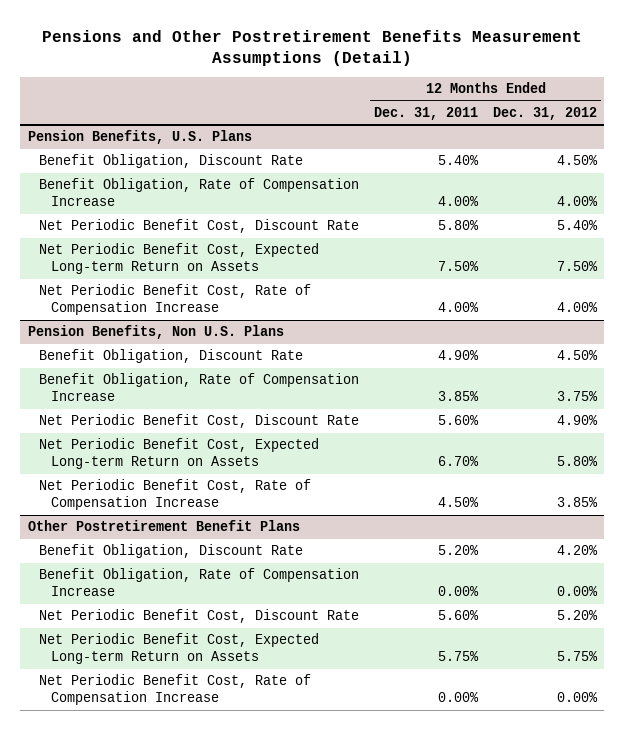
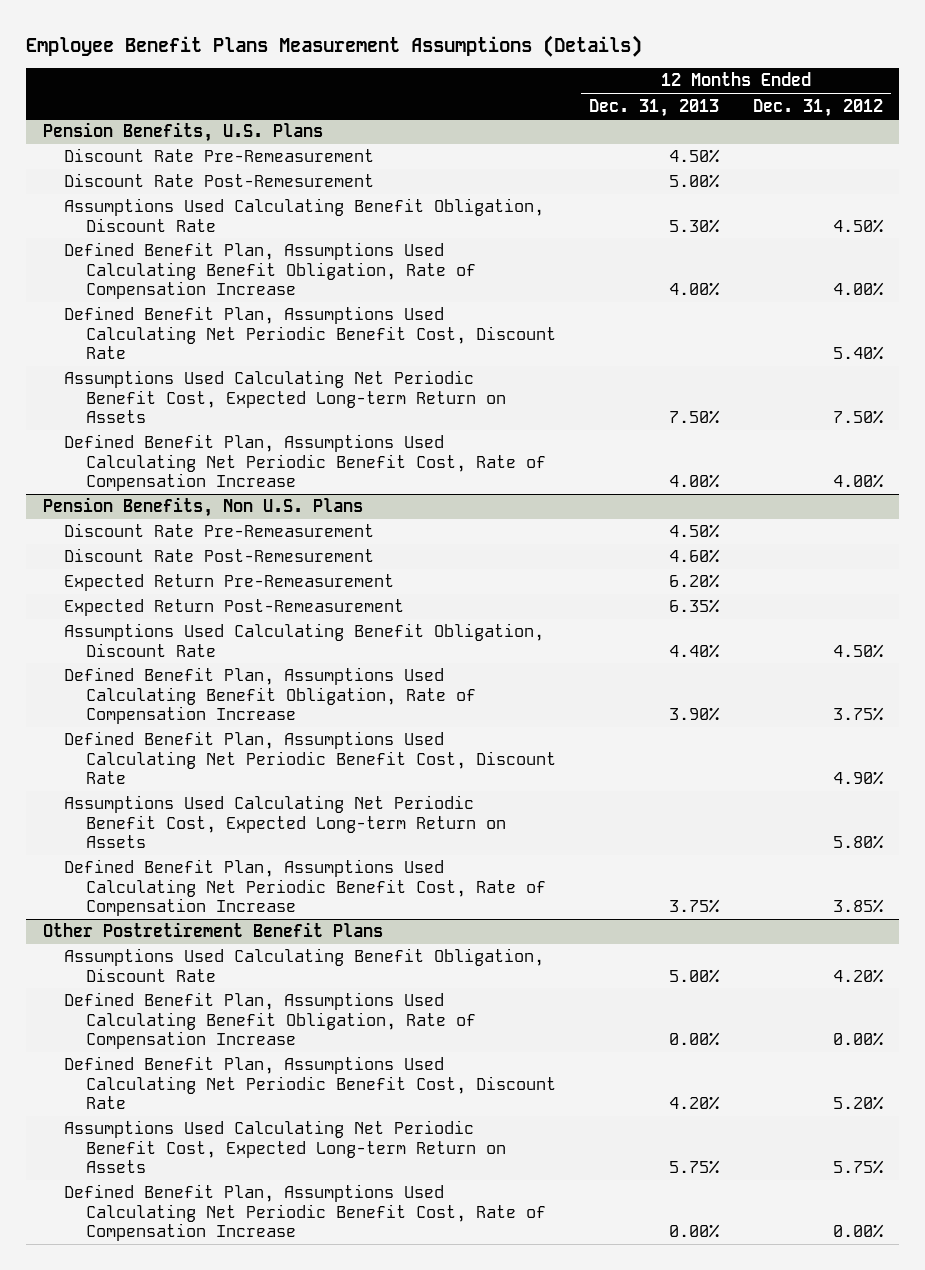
- Pensions and Other Postretirement Benefits Measurement Assumptions (Detail)
+ Employee Benefit Plans Measurement Assumptions (Details)
- | 12 Months Ended Dec. 31, 2011 | 12 Months Ended Dec. 31, 2012
+ | 12 Months Ended Dec. 31, 2013 | 12 Months Ended Dec. 31, 2012
@ Pension Benefits, U.S. Plans
- Benefit Obligation, Discount Rate | 5.40% | 4.50%
- Benefit Obligation, Rate of Compensation Increase | 4.00% | 4.00%
- Net Periodic Benefit Cost, Discount Rate | 5.80% | 5.40%
- Net Periodic Benefit Cost, Expected Long-term Return on Assets | 7.50% | 7.50%
- Net Periodic Benefit Cost, Rate of Compensation Increase | 4.00% | 4.00%
+ Discount Rate Pre-Remeasurement | 4.50% |
+ Discount Rate Post-Remesurement | 5.00% |
+ Assumptions Used Calculating Benefit Obligation, Discount Rate | 5.30% | 4.50%
+ Defined Benefit Plan, Assumptions Used Calculating Benefit Obligation, Rate of Compensation Increase | 4.00% | 4.00%
+ Defined Benefit Plan, Assumptions Used Calculating Net Periodic Benefit Cost, Discount Rate | | 5.40%
+ Assumptions Used Calculating Net Periodic Benefit Cost, Expected Long-term Return on Assets | 7.50% | 7.50%
+ Defined Benefit Plan, Assumptions Used Calculating Net Periodic Benefit Cost, Rate of Compensation Increase | 4.00% | 4.00%
@ Pension Benefits, Non U.S. Plans
- Benefit Obligation, Discount Rate | 4.90% | 4.50%
- Benefit Obligation, Rate of Compensation Increase | 3.85% | 3.75%
- Net Periodic Benefit Cost, Discount Rate | 5.60% | 4.90%
- Net Periodic Benefit Cost, Expected Long-term Return on Assets | 6.70% | 5.80%
- Net Periodic Benefit Cost, Rate of Compensation Increase | 4.50% | 3.85%
+ Discount Rate Pre-Remeasurement | 4.50% |
+ Discount Rate Post-Remesurement | 4.60% |
+ Expected Return Pre-Remeasurement | 6.20% |
+ Expected Return Post-Remeasurement | 6.35% |
+ Assumptions Used Calculating Benefit Obligation, Discount Rate | 4.40% | 4.50%
+ Defined Benefit Plan, Assumptions Used Calculating Benefit Obligation, Rate of Compensation Increase | 3.90% | 3.75%
+ Defined Benefit Plan, Assumptions Used Calculating Net Periodic Benefit Cost, Discount Rate | | 4.90%
+ Assumptions Used Calculating Net Periodic Benefit Cost, Expected Long-term Return on Assets | | 5.80%
+ Defined Benefit Plan, Assumptions Used Calculating Net Periodic Benefit Cost, Rate of Compensation Increase | 3.75% | 3.85%
@ Other Postretirement Benefit Plans
- Benefit Obligation, Discount Rate | 5.20% | 4.20%
- Benefit Obligation, Rate of Compensation Increase | 0.00% | 0.00%
- Net Periodic Benefit Cost, Discount Rate | 5.60% | 5.20%
- Net Periodic Benefit Cost, Expected Long-term Return on Assets | 5.75% | 5.75%
- Net Periodic Benefit Cost, Rate of Compensation Increase | 0.00% | 0.00%
+ Assumptions Used Calculating Benefit Obligation, Discount Rate | 5.00% | 4.20%
+ Defined Benefit Plan, Assumptions Used Calculating Benefit Obligation, Rate of Compensation Increase | 0.00% | 0.00%
+ Defined Benefit Plan, Assumptions Used Calculating Net Periodic Benefit Cost, Discount Rate | 4.20% | 5.20%
+ Assumptions Used Calculating Net Periodic Benefit Cost, Expected Long-term Return on Assets | 5.75% | 5.75%
+ Defined Benefit Plan, Assumptions Used Calculating Net Periodic Benefit Cost, Rate of Compensation Increase | 0.00% | 0.00%

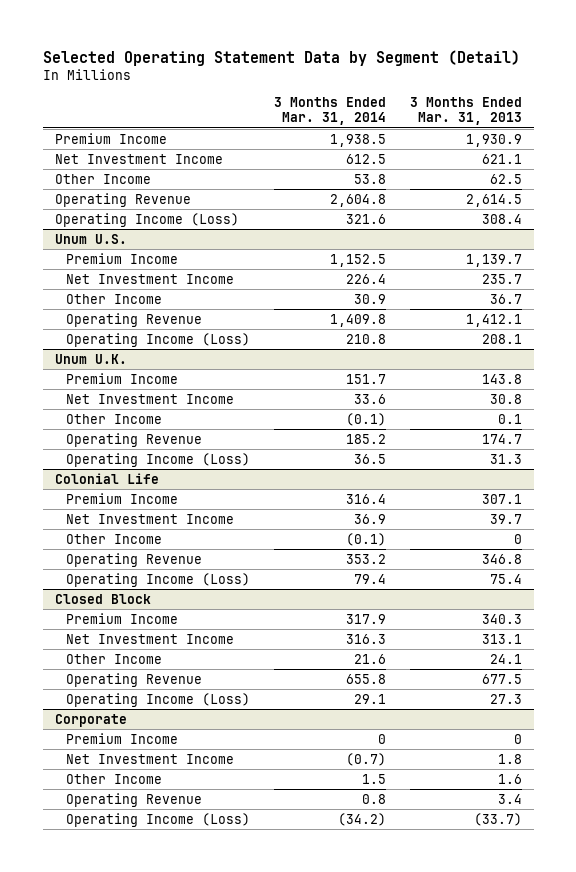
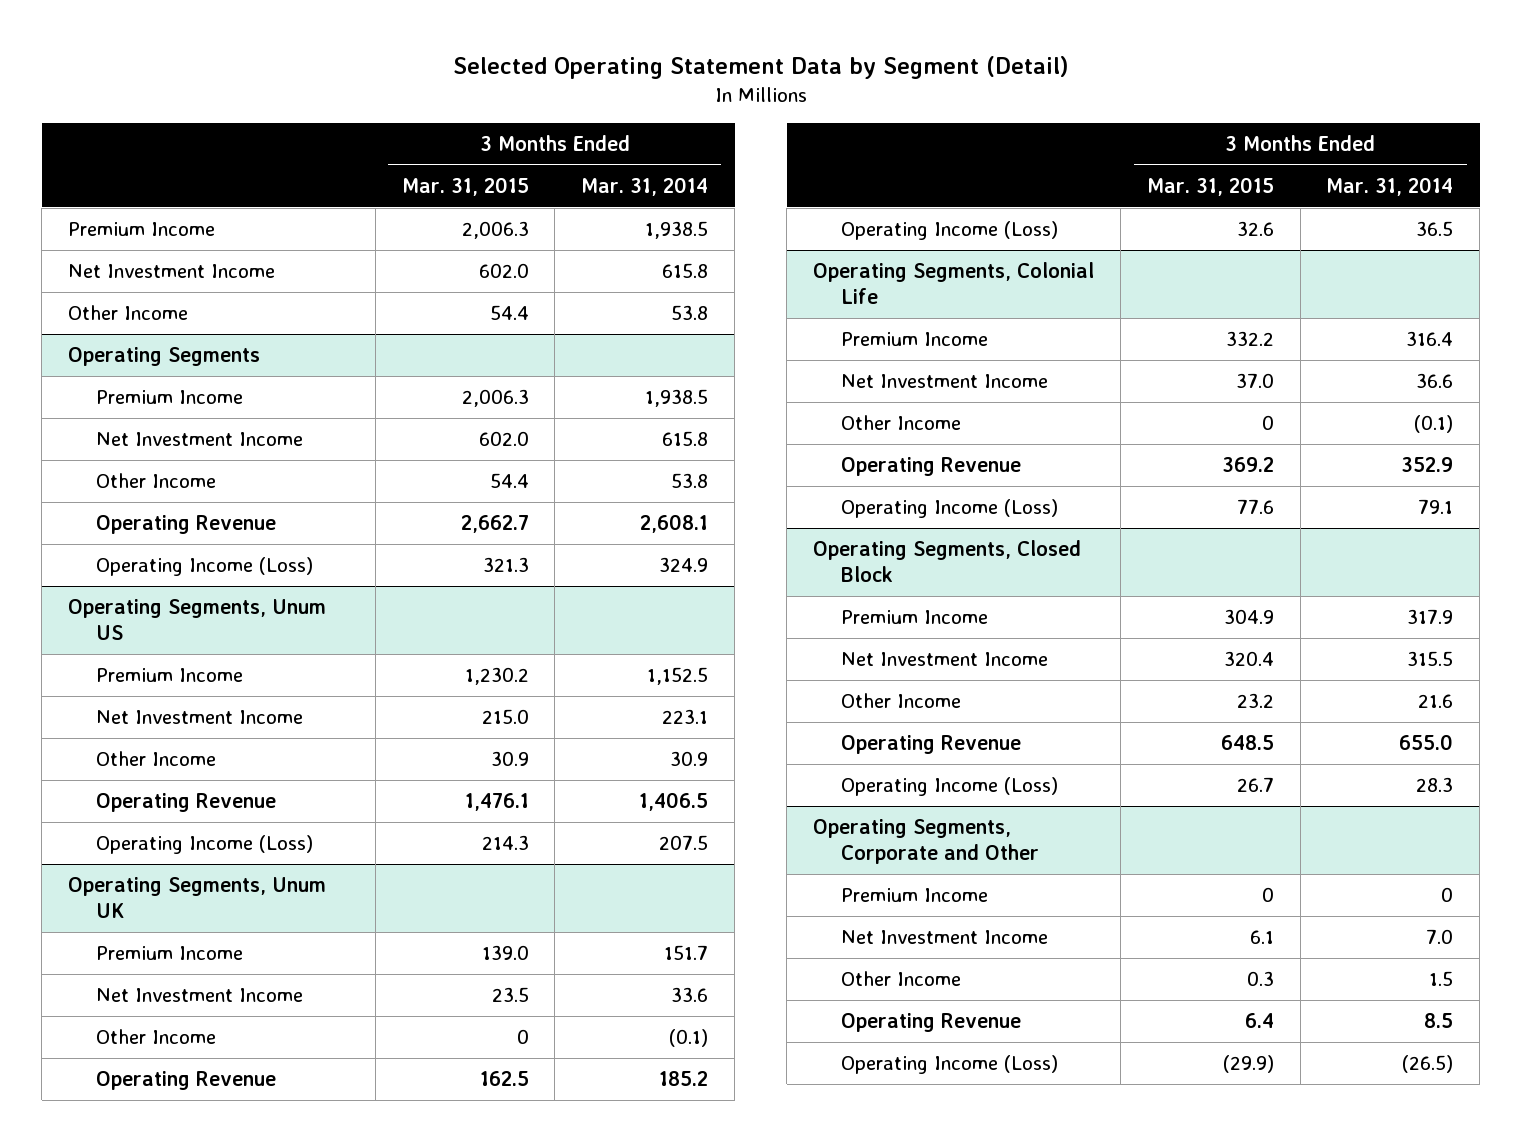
- | 3 Months Ended Mar. 31, 2014 | 3 Months Ended Mar. 31, 2013
+ | 3 Months Ended Mar. 31, 2015 | 3 Months Ended Mar. 31, 2014
- Net Investment Income | 612.5 | 621.1
+ Net Investment Income | 602.0 | 615.8
- Operating Revenue | 2,604.8 | 2,614.5
- Operating Income (Loss) | 321.6 | 308.4
- Unum U.S.
+ Operating Segments
+ Premium Income | 2,006.3 | 1,938.5
+ Net Investment Income | 602.0 | 615.8
+ Other Income | 54.4 | 53.8
+ Operating Revenue | 2,662.7 | 2,608.1
+ Operating Income (Loss) | 321.3 | 324.9
+ Operating Segments, Unum US
- Net Investment Income | 226.4 | 235.7
+ Net Investment Income | 215.0 | 223.1
- Operating Revenue | 1,409.8 | 1,412.1
- Operating Income (Loss) | 210.8 | 208.1
- Unum U.K.
+ Operating Revenue | 1,476.1 | 1,406.5
+ Operating Income (Loss) | 214.3 | 207.5
+ Operating Segments, Unum UK
- Colonial Life
+ Operating Segments, Colonial Life
- Net Investment Income | 36.9 | 39.7
+ Net Investment Income | 37.0 | 36.6
- Operating Revenue | 353.2 | 346.8
- Operating Income (Loss) | 79.4 | 75.4
- Closed Block
+ Operating Revenue | 369.2 | 352.9
+ Operating Income (Loss) | 77.6 | 79.1
+ Operating Segments, Closed Block
- Net Investment Income | 316.3 | 313.1
+ Net Investment Income | 320.4 | 315.5
- Operating Revenue | 655.8 | 677.5
- Operating Income (Loss) | 29.1 | 27.3
- Corporate
+ Operating Revenue | 648.5 | 655.0
+ Operating Income (Loss) | 26.7 | 28.3
+ Operating Segments, Corporate and Other
- Net Investment Income | (0.7) | 1.8
+ Net Investment Income | 6.1 | 7.0
- Operating Revenue | 0.8 | 3.4
- Operating Income (Loss) | (34.2) | (33.7)
+ Operating Revenue | 6.4 | 8.5
+ Operating Income (Loss) | (29.9) | (26.5)

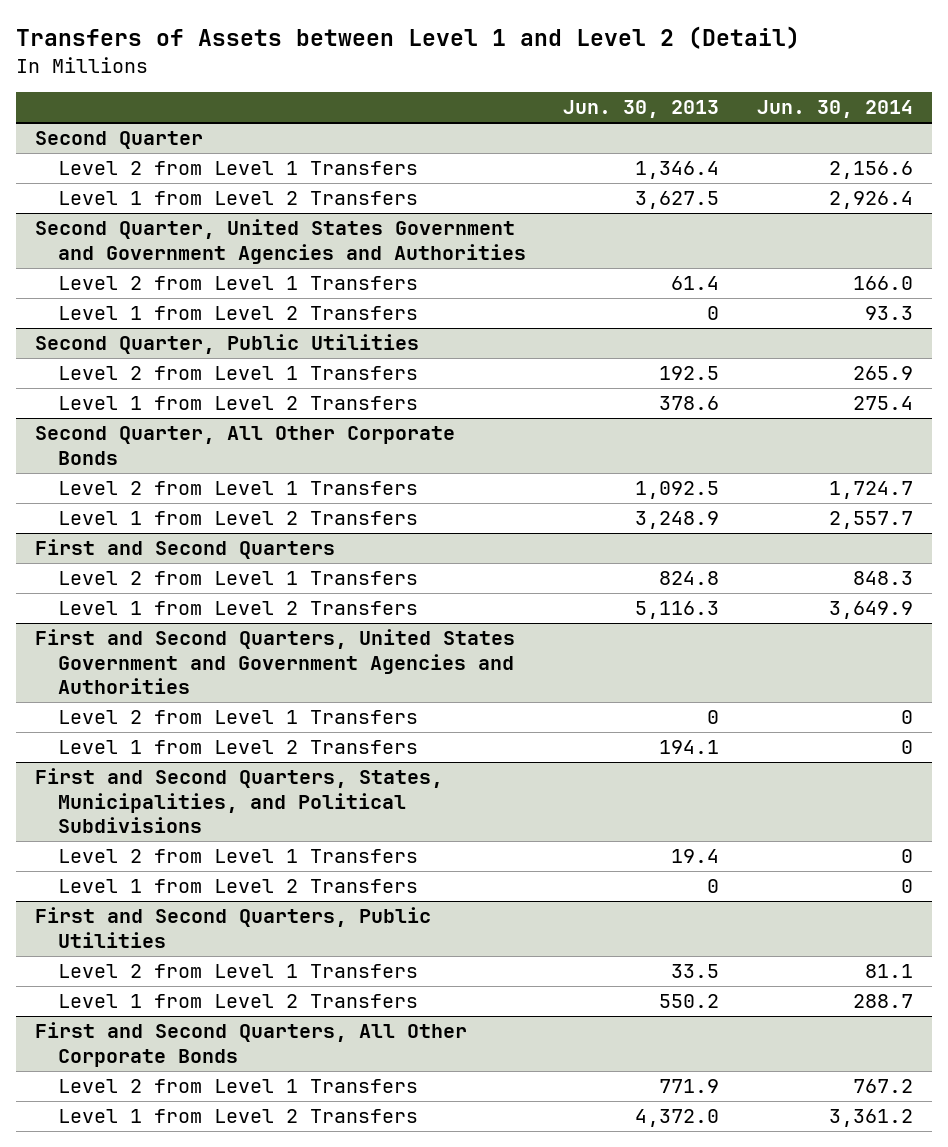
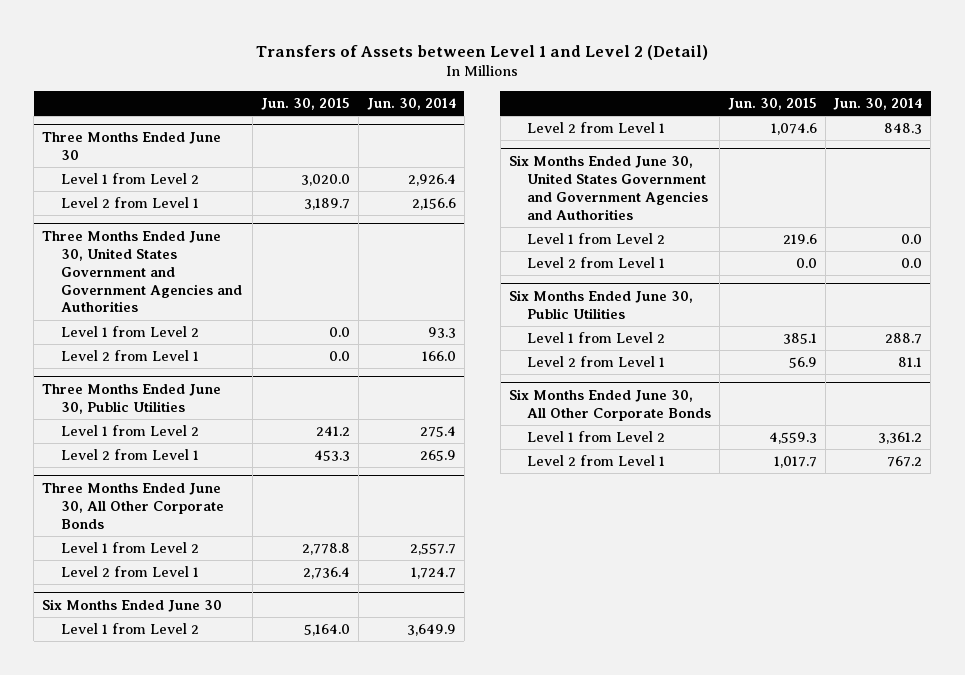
- | Jun. 30, 2013 | Jun. 30, 2014
+ | Jun. 30, 2015 | Jun. 30, 2014
- Second Quarter
- Level 2 from Level 1 Transfers | 1,346.4 | 2,156.6
- Level 1 from Level 2 Transfers | 3,627.5 | 2,926.4
- Second Quarter, United States Government and Government Agencies and Authorities
- Level 2 from Level 1 Transfers | 61.4 | 166.0
- Level 1 from Level 2 Transfers | 0 | 93.3
- Second Quarter, Public Utilities
- Level 2 from Level 1 Transfers | 192.5 | 265.9
- Level 1 from Level 2 Transfers | 378.6 | 275.4
- Second Quarter, All Other Corporate Bonds
- Level 2 from Level 1 Transfers | 1,092.5 | 1,724.7
- Level 1 from Level 2 Transfers | 3,248.9 | 2,557.7
- First and Second Quarters
- Level 2 from Level 1 Transfers | 824.8 | 848.3
- Level 1 from Level 2 Transfers | 5,116.3 | 3,649.9
- First and Second Quarters, United States Government and Government Agencies and Authorities
- Level 2 from Level 1 Transfers | 0 | 0
- Level 1 from Level 2 Transfers | 194.1 | 0
- First and Second Quarters, States, Municipalities, and Political Subdivisions
- Level 2 from Level 1 Transfers | 19.4 | 0
- Level 1 from Level 2 Transfers | 0 | 0
- First and Second Quarters, Public Utilities
- Level 2 from Level 1 Transfers | 33.5 | 81.1
- Level 1 from Level 2 Transfers | 550.2 | 288.7
- First and Second Quarters, All Other Corporate Bonds
- Level 2 from Level 1 Transfers | 771.9 | 767.2
- Level 1 from Level 2 Transfers | 4,372.0 | 3,361.2
+ Three Months Ended June 30
+ Level 1 from Level 2 | 3,020.0 | 2,926.4
+ Level 2 from Level 1 | 3,189.7 | 2,156.6
+ Three Months Ended June 30, United States Government and Government Agencies and Authorities
+ Level 1 from Level 2 | 0.0 | 93.3
+ Level 2 from Level 1 | 0.0 | 166.0
+ Three Months Ended June 30, Public Utilities
+ Level 1 from Level 2 | 241.2 | 275.4
+ Level 2 from Level 1 | 453.3 | 265.9
+ Three Months Ended June 30, All Other Corporate Bonds
+ Level 1 from Level 2 | 2,778.8 | 2,557.7
+ Level 2 from Level 1 | 2,736.4 | 1,724.7
+ Six Months Ended June 30
+ Level 1 from Level 2 | 5,164.0 | 3,649.9
+ Level 2 from Level 1 | 1,074.6 | 848.3
+ Six Months Ended June 30, United States Government and Government Agencies and Authorities
+ Level 1 from Level 2 | 219.6 | 0.0
+ Level 2 from Level 1 | 0.0 | 0.0
+ Six Months Ended June 30, Public Utilities
+ Level 1 from Level 2 | 385.1 | 288.7
+ Level 2 from Level 1 | 56.9 | 81.1
+ Six Months Ended June 30, All Other Corporate Bonds
+ Level 1 from Level 2 | 4,559.3 | 3,361.2
+ Level 2 from Level 1 | 1,017.7 | 767.2

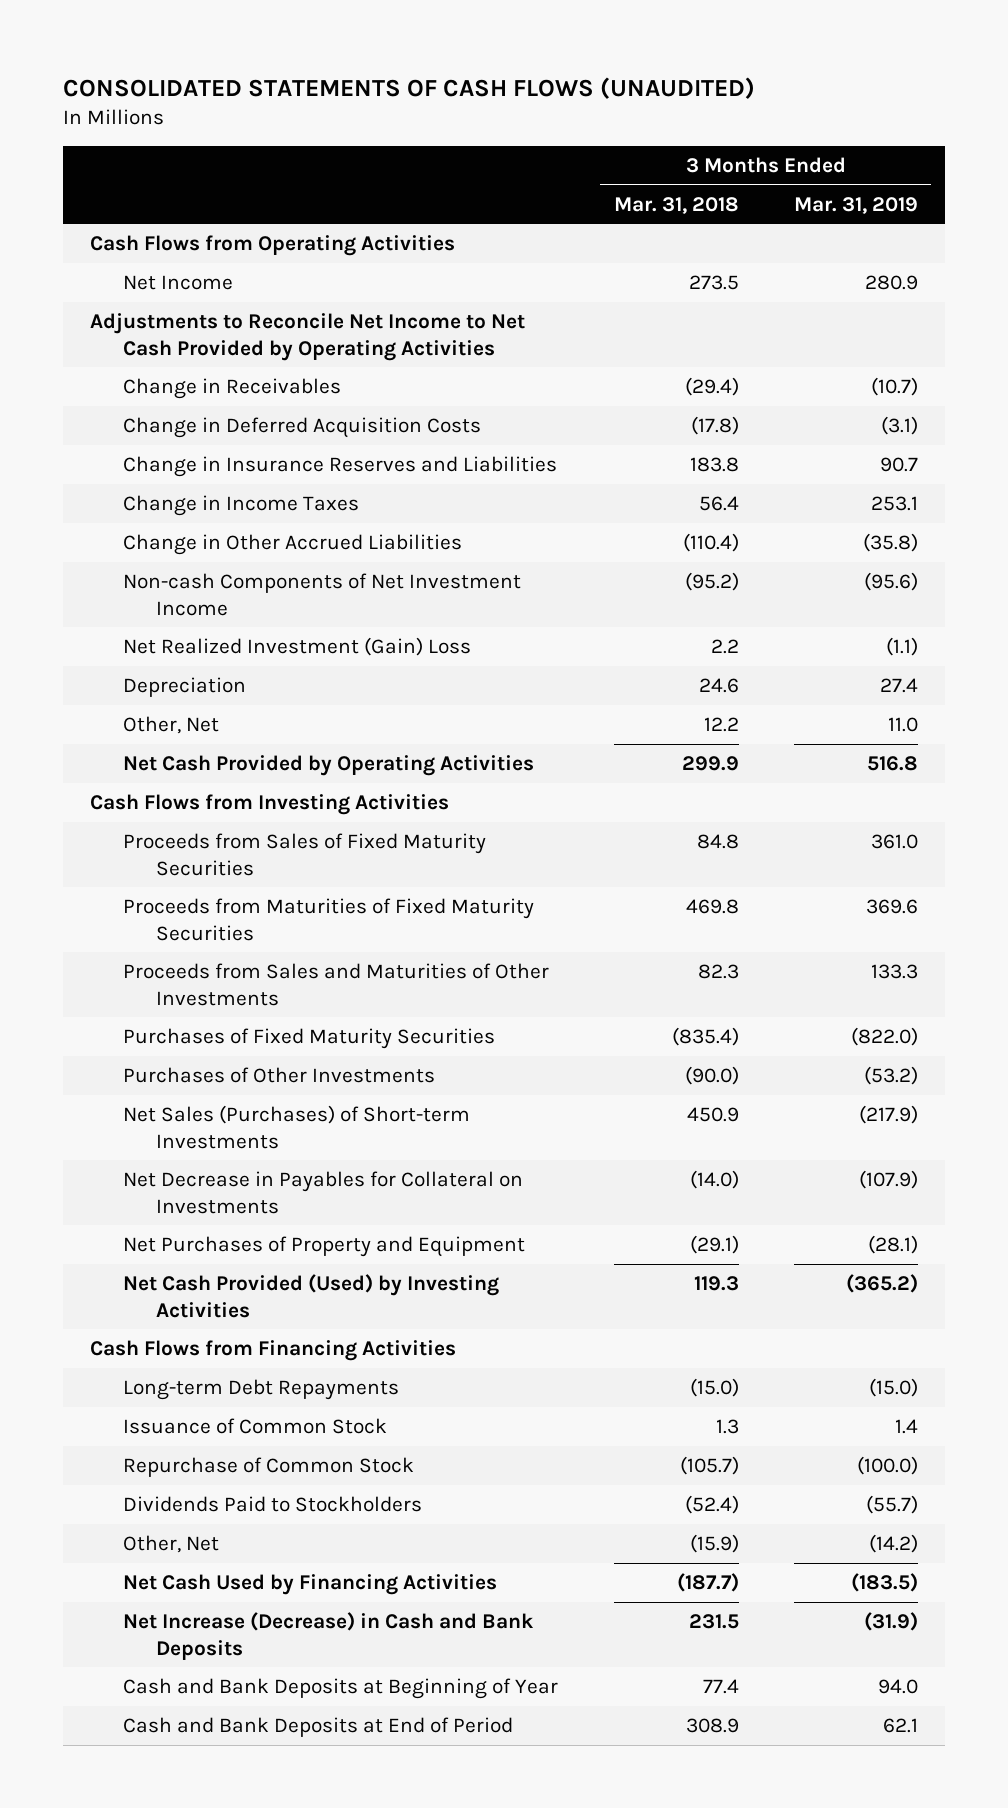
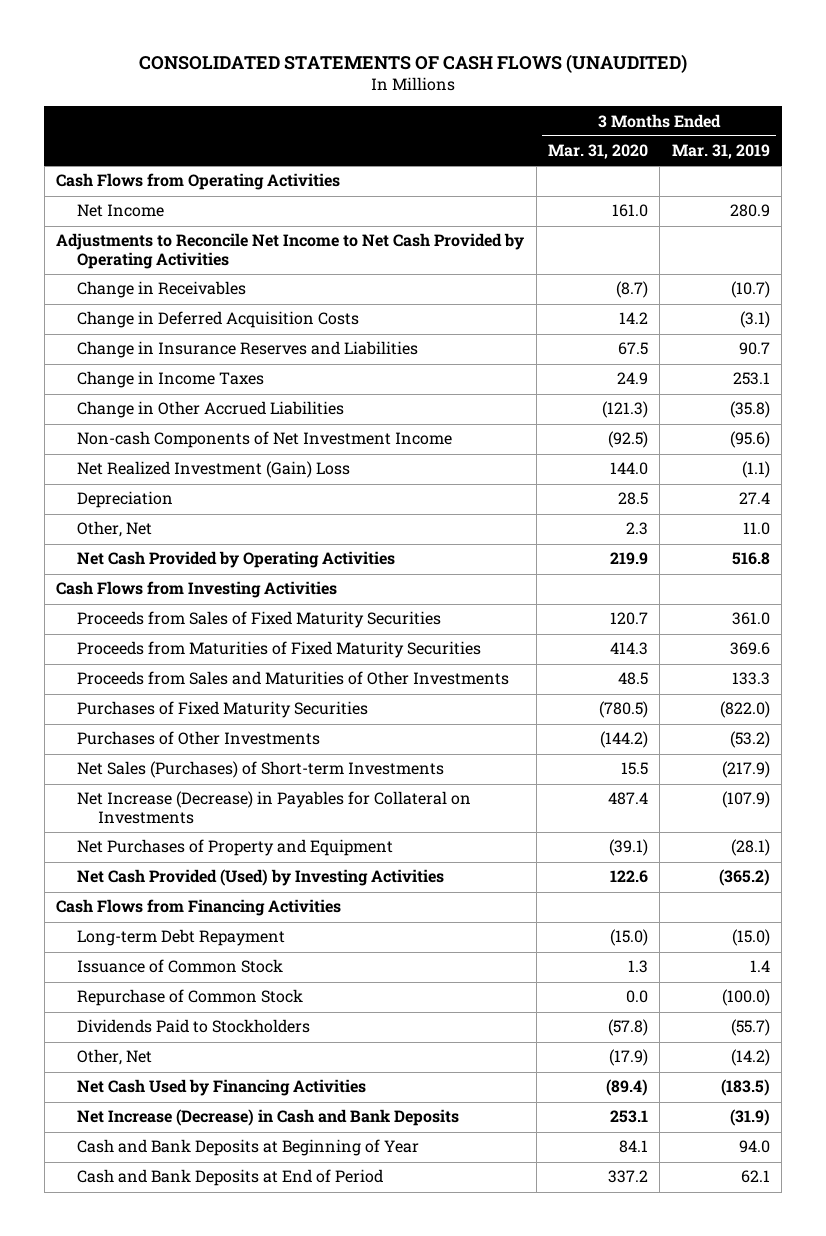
- | 3 Months Ended Mar. 31, 2018 | 3 Months Ended Mar. 31, 2019
+ | 3 Months Ended Mar. 31, 2020 | 3 Months Ended Mar. 31, 2019
- Net Decrease in Payables for Collateral on Investments | (14.0) | (107.9)
+ Net Increase (Decrease) in Payables for Collateral on Investments | 487.4 | (107.9)
- Long-term Debt Repayments | (15.0) | (15.0)
+ Long-term Debt Repayment | (15.0) | (15.0)

